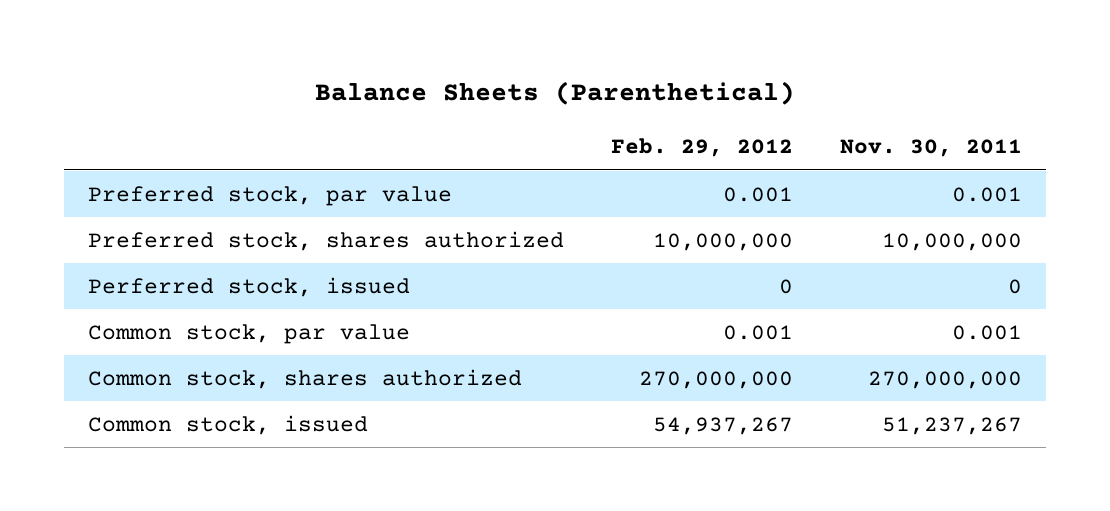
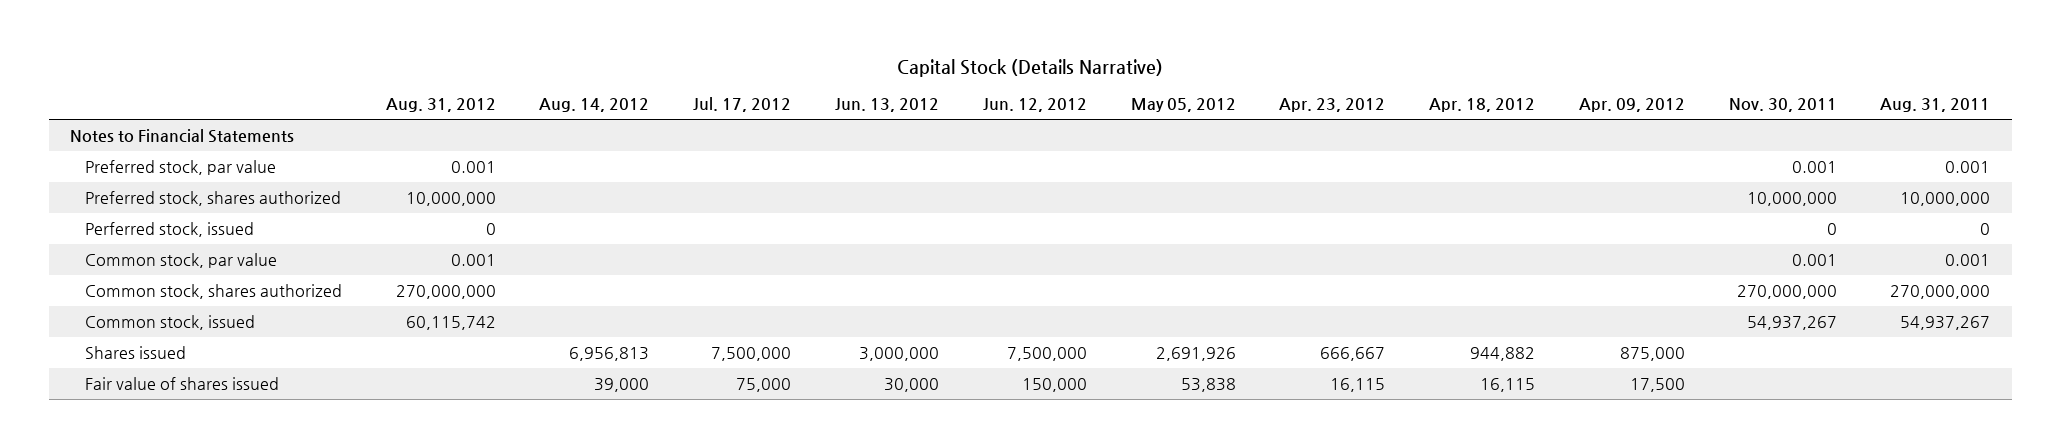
- Balance Sheets (Parenthetical)
+ Capital Stock (Details Narrative)
- | Feb. 29, 2012 | Nov. 30, 2011
+ | Aug. 31, 2012 | Aug. 14, 2012 | Jul. 17, 2012 | Jun. 13, 2012 | Jun. 12, 2012 | May 05, 2012 | Apr. 23, 2012 | Apr. 18, 2012 | Apr. 09, 2012 | Nov. 30, 2011 | Aug. 31, 2011
+ Notes to Financial Statements
- Common stock, issued | 54,937,267 | 51,237,267
+ Common stock, issued | 60,115,742 | | | | | | | | | 54,937,267 | 54,937,267
+ Shares issued | | 6,956,813 | 7,500,000 | 3,000,000 | 7,500,000 | 2,691,926 | 666,667 | 944,882 | 875,000 | |
+ Fair value of shares issued | | 39,000 | 75,000 | 30,000 | 150,000 | 53,838 | 16,115 | 16,115 | 17,500 | |

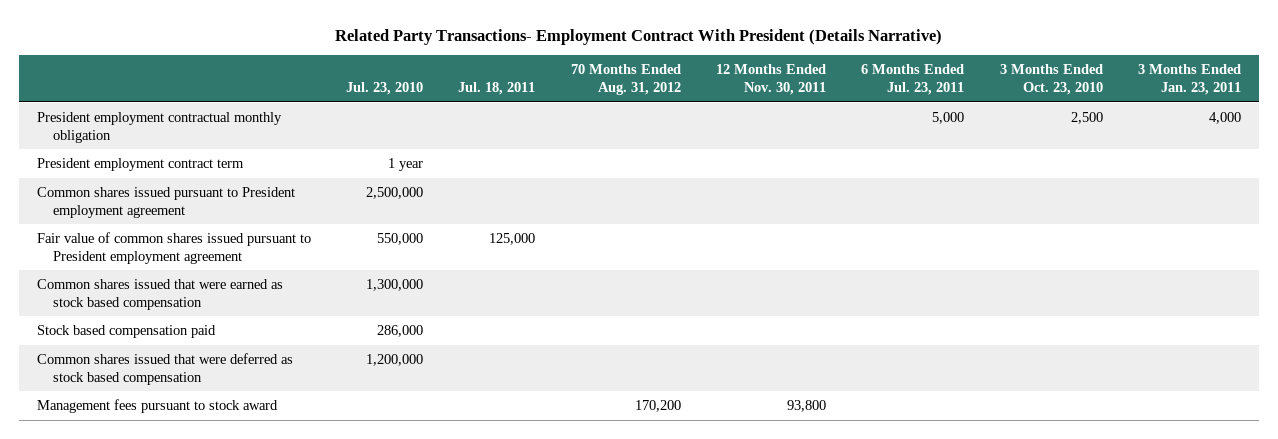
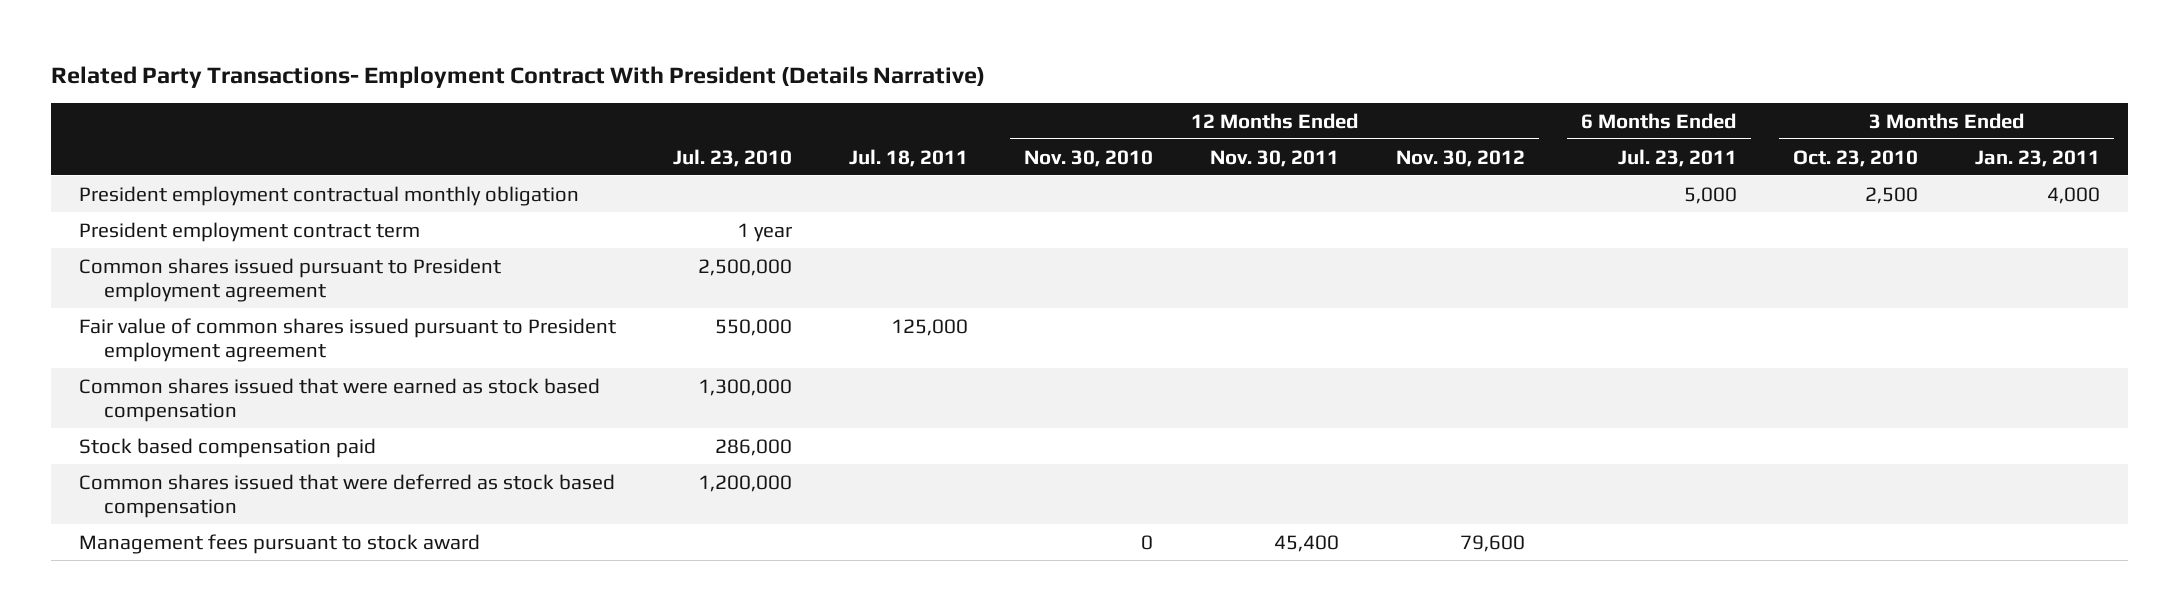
- | Jul. 23, 2010 | Jul. 18, 2011 | 70 Months Ended Aug. 31, 2012 | 12 Months Ended Nov. 30, 2011 | 6 Months Ended Jul. 23, 2011 | 3 Months Ended Oct. 23, 2010 | 3 Months Ended Jan. 23, 2011
+ | Jul. 23, 2010 | Jul. 18, 2011 | 12 Months Ended Nov. 30, 2010 | 12 Months Ended Nov. 30, 2011 | 12 Months Ended Nov. 30, 2012 | 6 Months Ended Jul. 23, 2011 | 3 Months Ended Oct. 23, 2010 | 3 Months Ended Jan. 23, 2011
- Management fees pursuant to stock award | | | 170,200 | 93,800 | | |
+ Management fees pursuant to stock award | | | 0 | 45,400 | 79,600 | | |

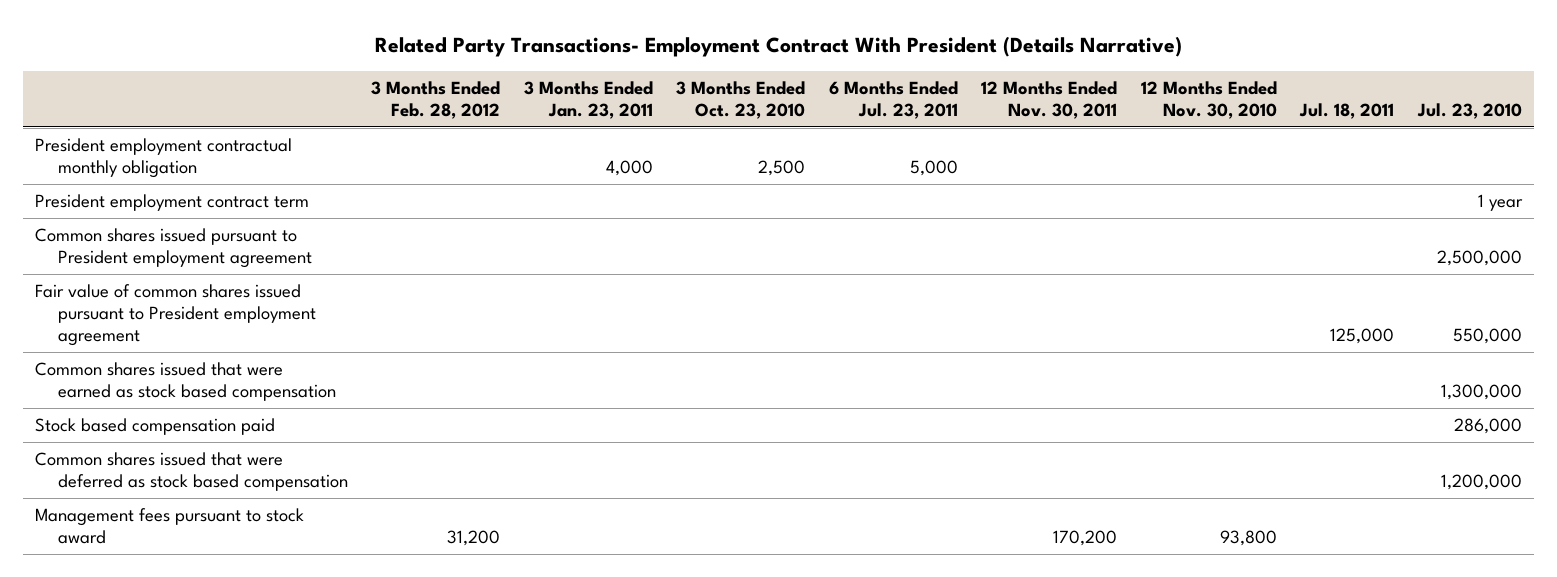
- | Jul. 23, 2010 | Jul. 18, 2011 | 12 Months Ended Nov. 30, 2010 | 12 Months Ended Nov. 30, 2011 | 12 Months Ended Nov. 30, 2012 | 6 Months Ended Jul. 23, 2011 | 3 Months Ended Oct. 23, 2010 | 3 Months Ended Jan. 23, 2011
+ | 3 Months Ended Feb. 28, 2012 | 3 Months Ended Jan. 23, 2011 | 3 Months Ended Oct. 23, 2010 | 6 Months Ended Jul. 23, 2011 | 12 Months Ended Nov. 30, 2011 | 12 Months Ended Nov. 30, 2010 | Jul. 18, 2011 | Jul. 23, 2010
- Management fees pursuant to stock award | | | 0 | 45,400 | 79,600 | | |
+ Management fees pursuant to stock award | 31,200 | | | | 170,200 | 93,800 | |

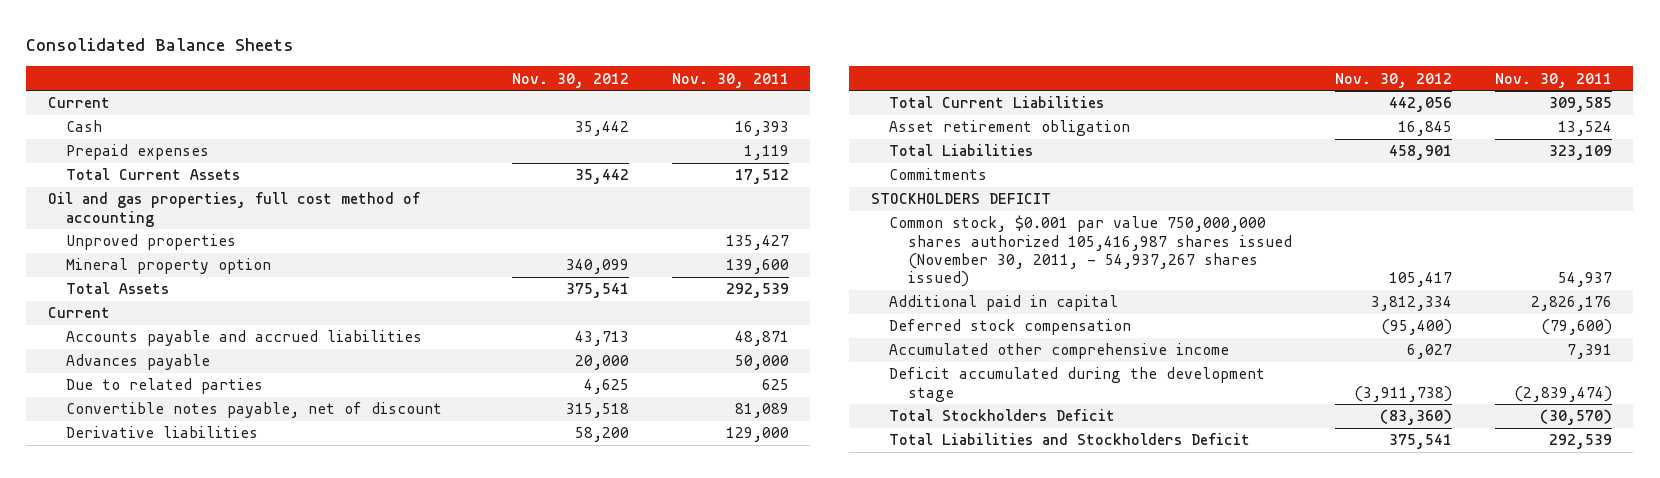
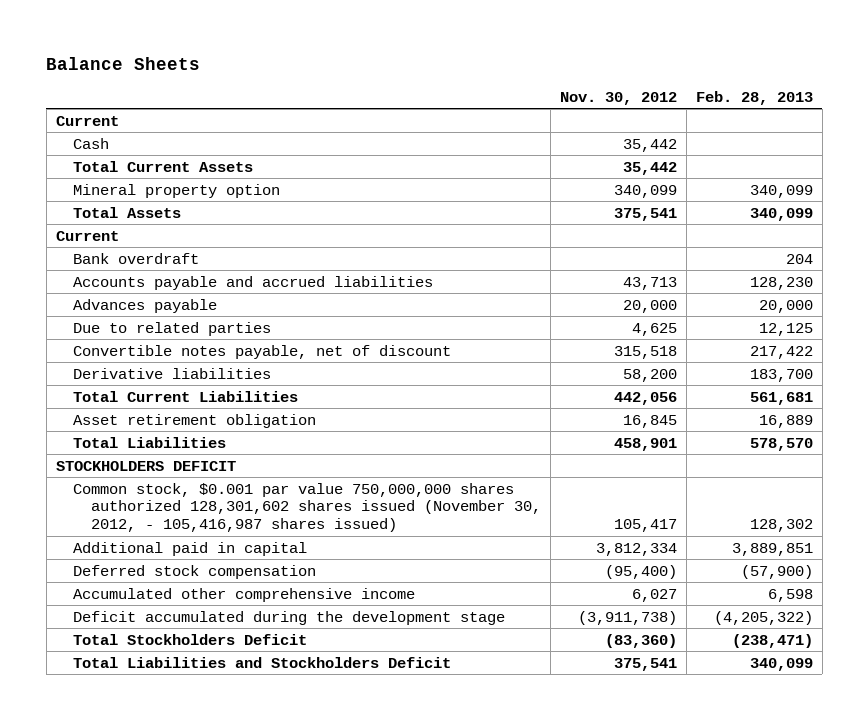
- Consolidated Balance Sheets
+ Balance Sheets
- | Nov. 30, 2012 | Nov. 30, 2011
+ | Nov. 30, 2012 | Feb. 28, 2013
- Prepaid expenses | | 1,119
- Oil and gas properties, full cost method of accounting
- Unproved properties | | 135,427
+ Bank overdraft | | 204
- Commitments
- Common stock, $0.001 par value 750,000,000 shares authorized 105,416,987 shares issued (November 30, 2011, - 54,937,267 shares issued) | 105,417 | 54,937
+ Common stock, $0.001 par value 750,000,000 shares authorized 128,301,602 shares issued (November 30, 2012, - 105,416,987 shares issued) | 105,417 | 128,302

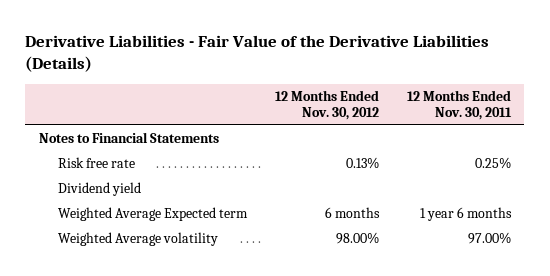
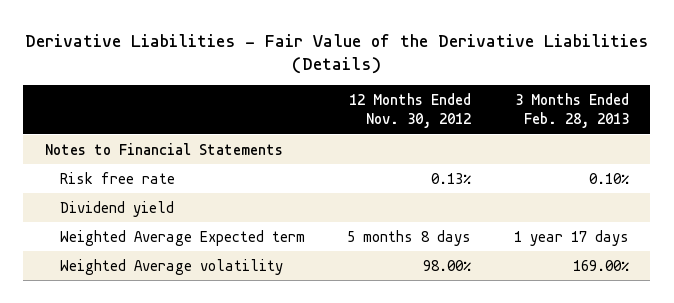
- | 12 Months Ended Nov. 30, 2012 | 12 Months Ended Nov. 30, 2011
+ | 12 Months Ended Nov. 30, 2012 | 3 Months Ended Feb. 28, 2013
- Weighted Average Expected term | 6 months | 1 year 6 months
+ Weighted Average Expected term | 5 months 8 days | 1 year 17 days

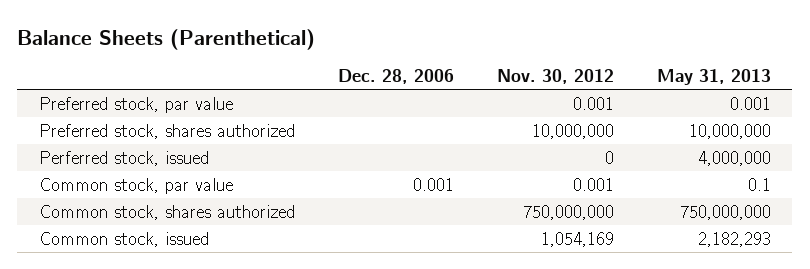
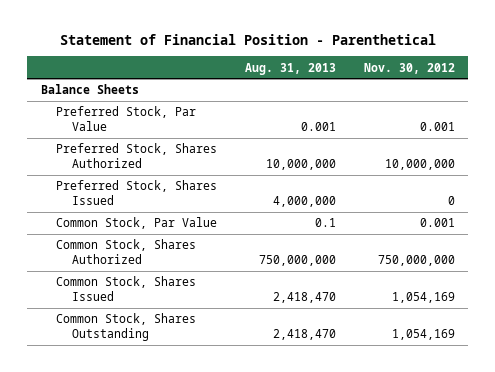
- Balance Sheets (Parenthetical)
+ Statement of Financial Position - Parenthetical
- | Dec. 28, 2006 | Nov. 30, 2012 | May 31, 2013
+ | Aug. 31, 2013 | Nov. 30, 2012
- Preferred stock, par value | | 0.001 | 0.001
- Preferred stock, shares authorized | | 10,000,000 | 10,000,000
- Perferred stock, issued | | 0 | 4,000,000
- Common stock, par value | 0.001 | 0.001 | 0.1
- Common stock, shares authorized | | 750,000,000 | 750,000,000
- Common stock, issued | | 1,054,169 | 2,182,293
+ Balance Sheets
+ Preferred Stock, Par Value | 0.001 | 0.001
+ Preferred Stock, Shares Authorized | 10,000,000 | 10,000,000
+ Preferred Stock, Shares Issued | 4,000,000 | 0
+ Common Stock, Par Value | 0.1 | 0.001
+ Common Stock, Shares Authorized | 750,000,000 | 750,000,000
+ Common Stock, Shares Issued | 2,418,470 | 1,054,169
+ Common Stock, Shares Outstanding | 2,418,470 | 1,054,169

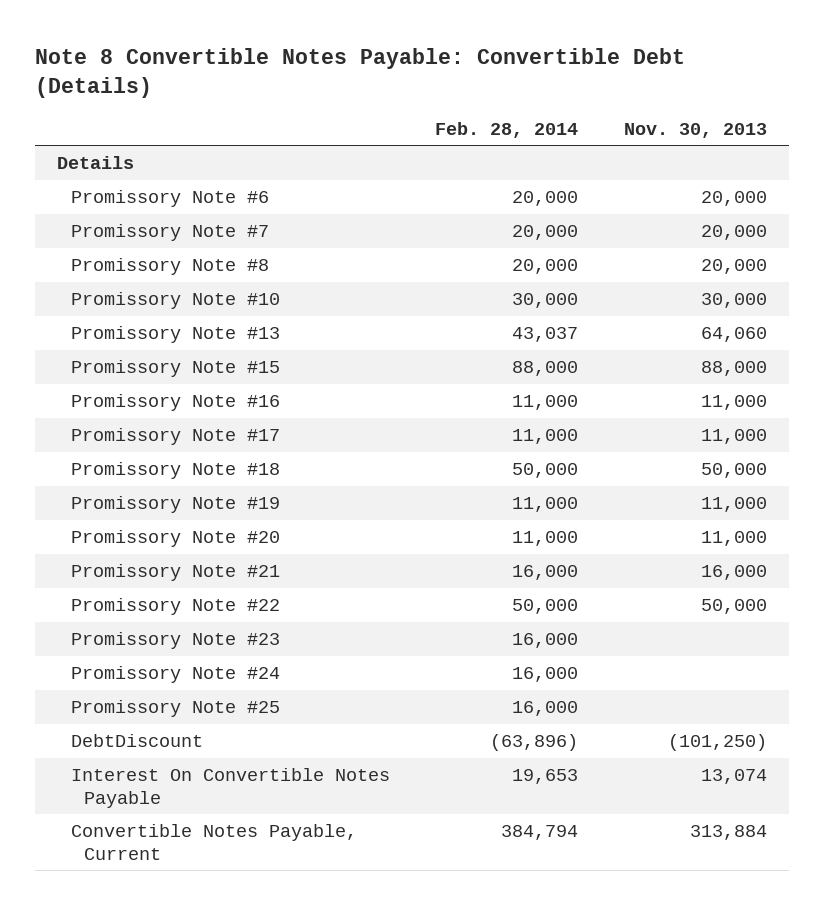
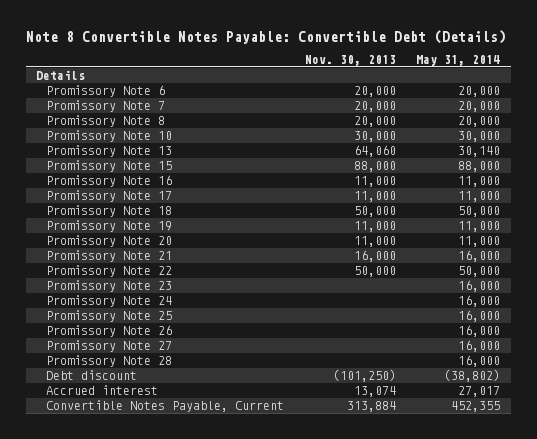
- | Feb. 28, 2014 | Nov. 30, 2013
+ | Nov. 30, 2013 | May 31, 2014
- Promissory Note #6 | 20,000 | 20,000
- Promissory Note #7 | 20,000 | 20,000
- Promissory Note #8 | 20,000 | 20,000
- Promissory Note #10 | 30,000 | 30,000
- Promissory Note #13 | 43,037 | 64,060
- Promissory Note #15 | 88,000 | 88,000
- Promissory Note #16 | 11,000 | 11,000
- Promissory Note #17 | 11,000 | 11,000
- Promissory Note #18 | 50,000 | 50,000
- Promissory Note #19 | 11,000 | 11,000
- Promissory Note #20 | 11,000 | 11,000
- Promissory Note #21 | 16,000 | 16,000
- Promissory Note #22 | 50,000 | 50,000
- Promissory Note #23 | 16,000 |
- Promissory Note #24 | 16,000 |
- Promissory Note #25 | 16,000 |
- DebtDiscount | (63,896) | (101,250)
- Interest On Convertible Notes Payable | 19,653 | 13,074
+ Promissory Note 6 | 20,000 | 20,000
+ Promissory Note 7 | 20,000 | 20,000
+ Promissory Note 8 | 20,000 | 20,000
+ Promissory Note 10 | 30,000 | 30,000
+ Promissory Note 13 | 64,060 | 30,140
+ Promissory Note 15 | 88,000 | 88,000
+ Promissory Note 16 | 11,000 | 11,000
+ Promissory Note 17 | 11,000 | 11,000
+ Promissory Note 18 | 50,000 | 50,000
+ Promissory Note 19 | 11,000 | 11,000
+ Promissory Note 20 | 11,000 | 11,000
+ Promissory Note 21 | 16,000 | 16,000
+ Promissory Note 22 | 50,000 | 50,000
+ Promissory Note 23 | | 16,000
+ Promissory Note 24 | | 16,000
+ Promissory Note 25 | | 16,000
+ Promissory Note 26 | | 16,000
+ Promissory Note 27 | | 16,000
+ Promissory Note 28 | | 16,000
+ Debt discount | (101,250) | (38,802)
+ Accrued interest | 13,074 | 27,017

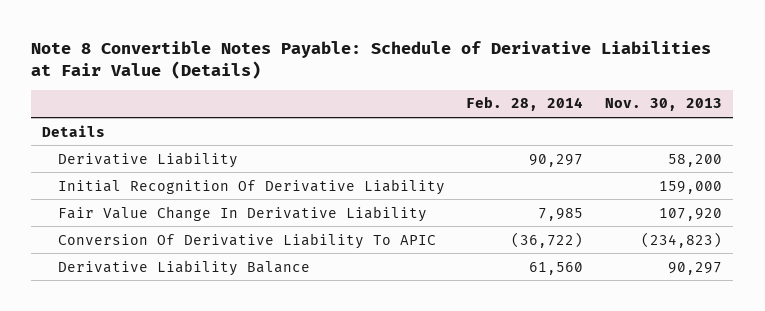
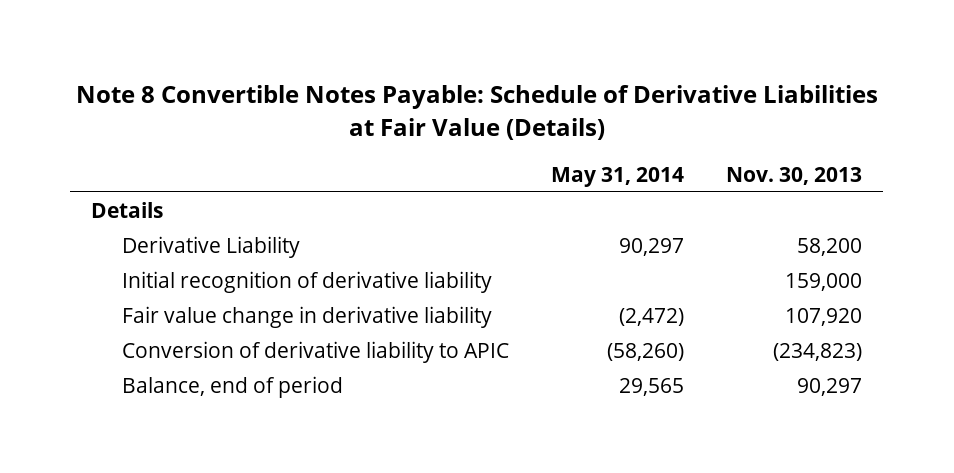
- | Feb. 28, 2014 | Nov. 30, 2013
+ | May 31, 2014 | Nov. 30, 2013
- Initial Recognition Of Derivative Liability | | 159,000
- Fair Value Change In Derivative Liability | 7,985 | 107,920
- Conversion Of Derivative Liability To APIC | (36,722) | (234,823)
- Derivative Liability Balance | 61,560 | 90,297
+ Initial recognition of derivative liability | | 159,000
+ Fair value change in derivative liability | (2,472) | 107,920
+ Conversion of derivative liability to APIC | (58,260) | (234,823)
+ Balance, end of period | 29,565 | 90,297

